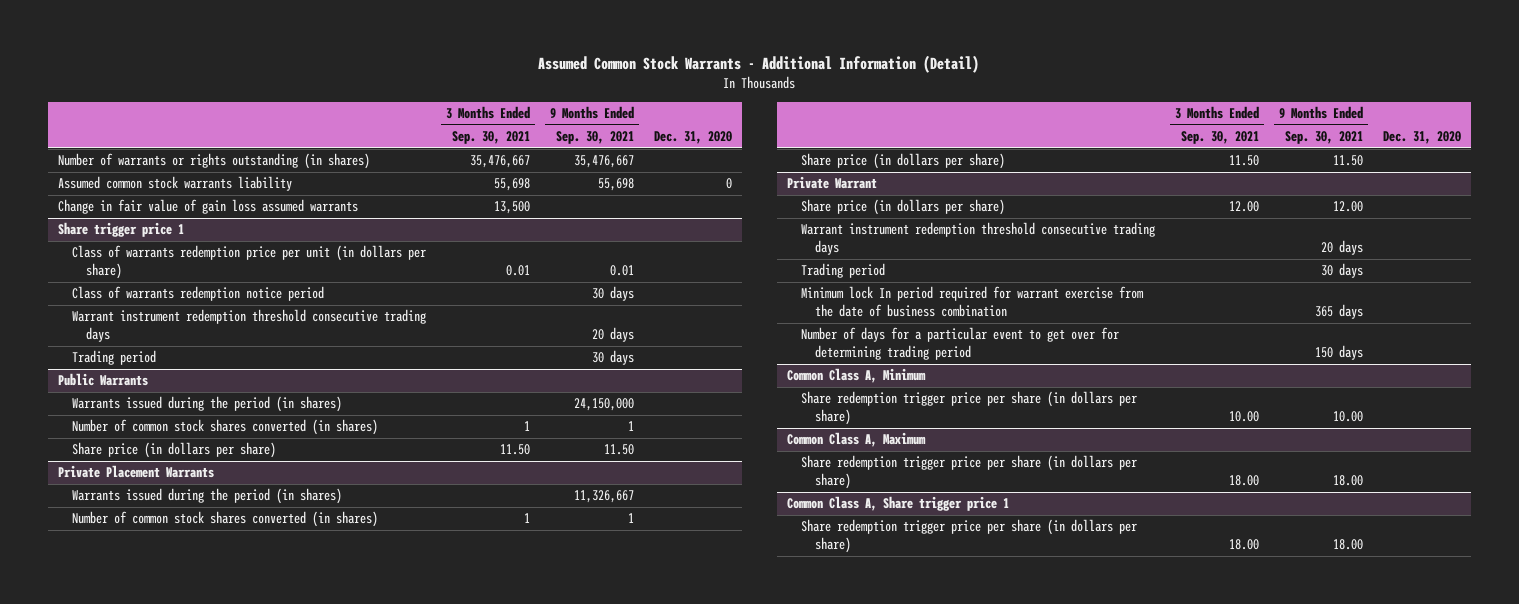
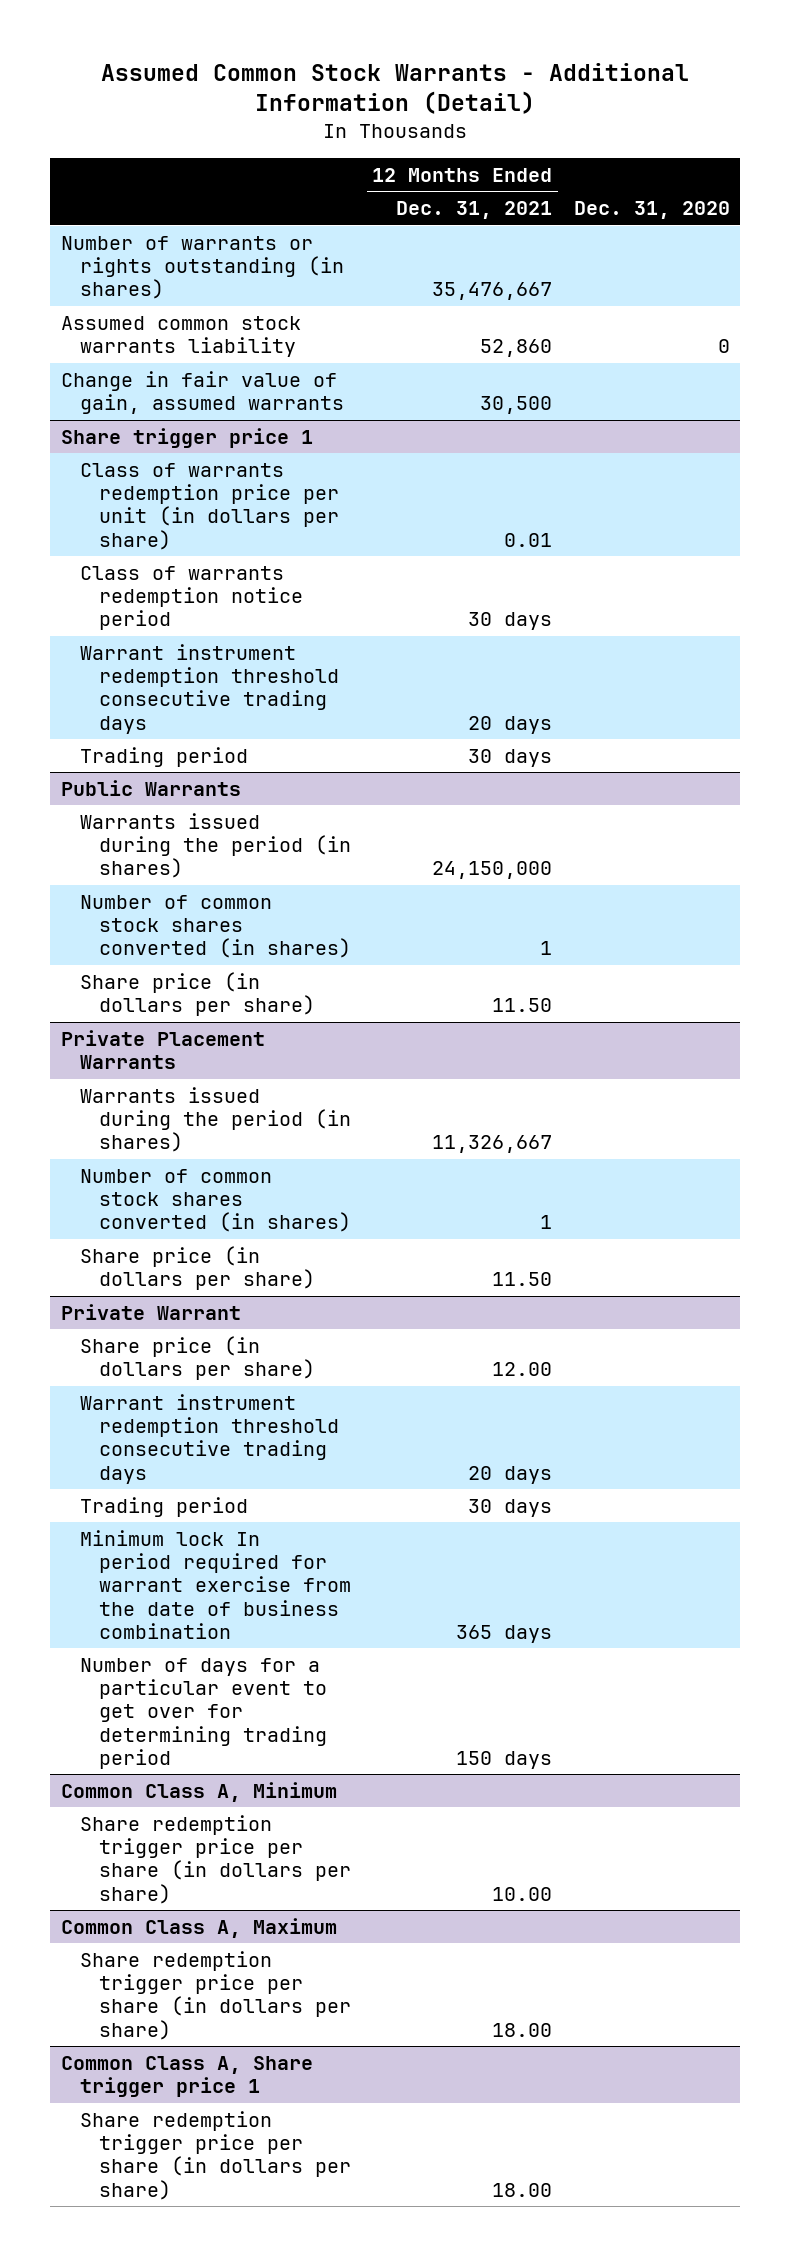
- | 3 Months Ended Sep. 30, 2021 | 9 Months Ended Sep. 30, 2021 | Dec. 31, 2020
+ | 12 Months Ended Dec. 31, 2021 | Dec. 31, 2020
- Change in fair value of gain loss assumed warrants | 13,500 | |
+ Change in fair value of gain, assumed warrants | 30,500 |

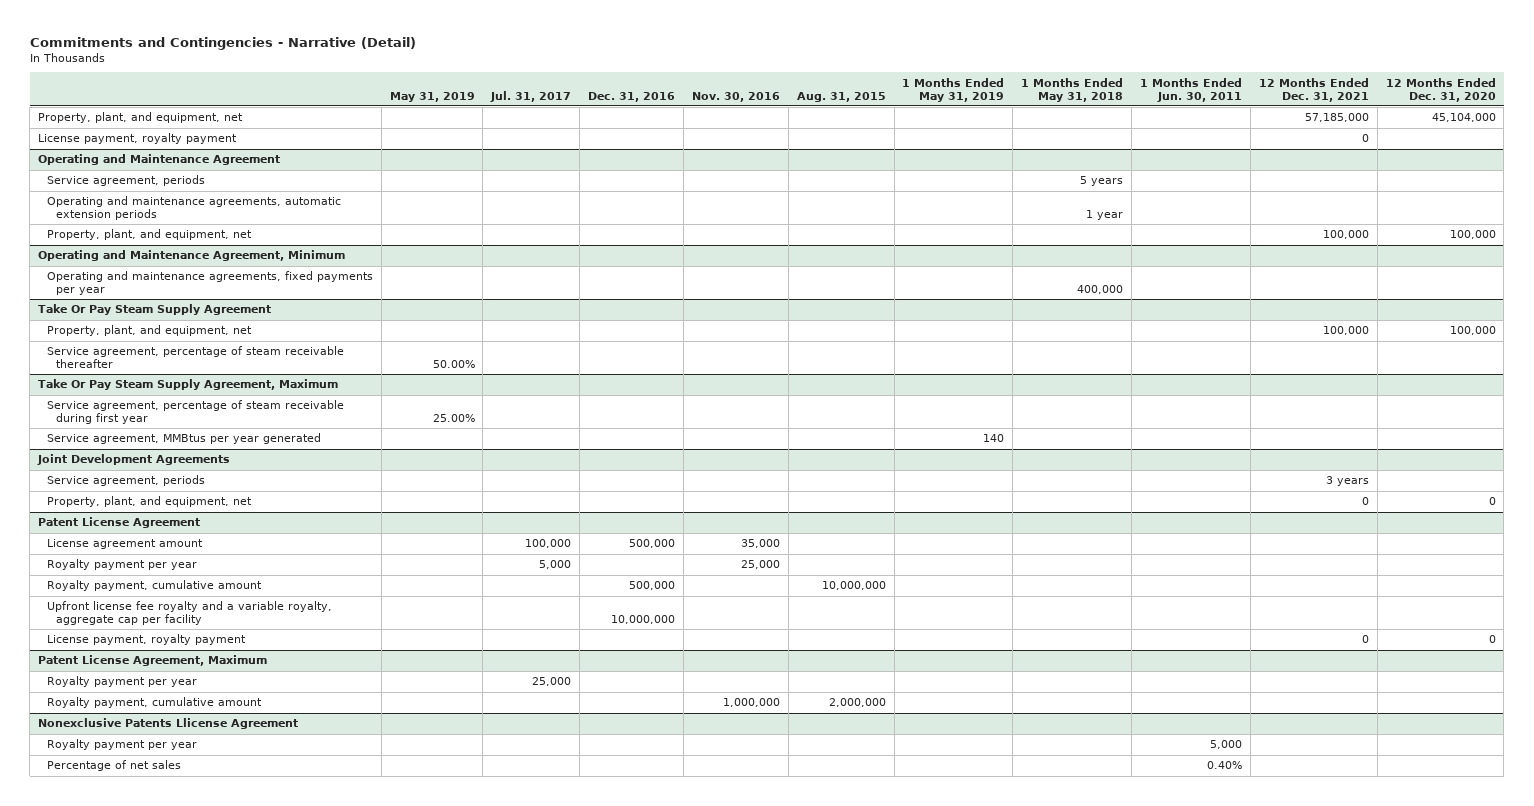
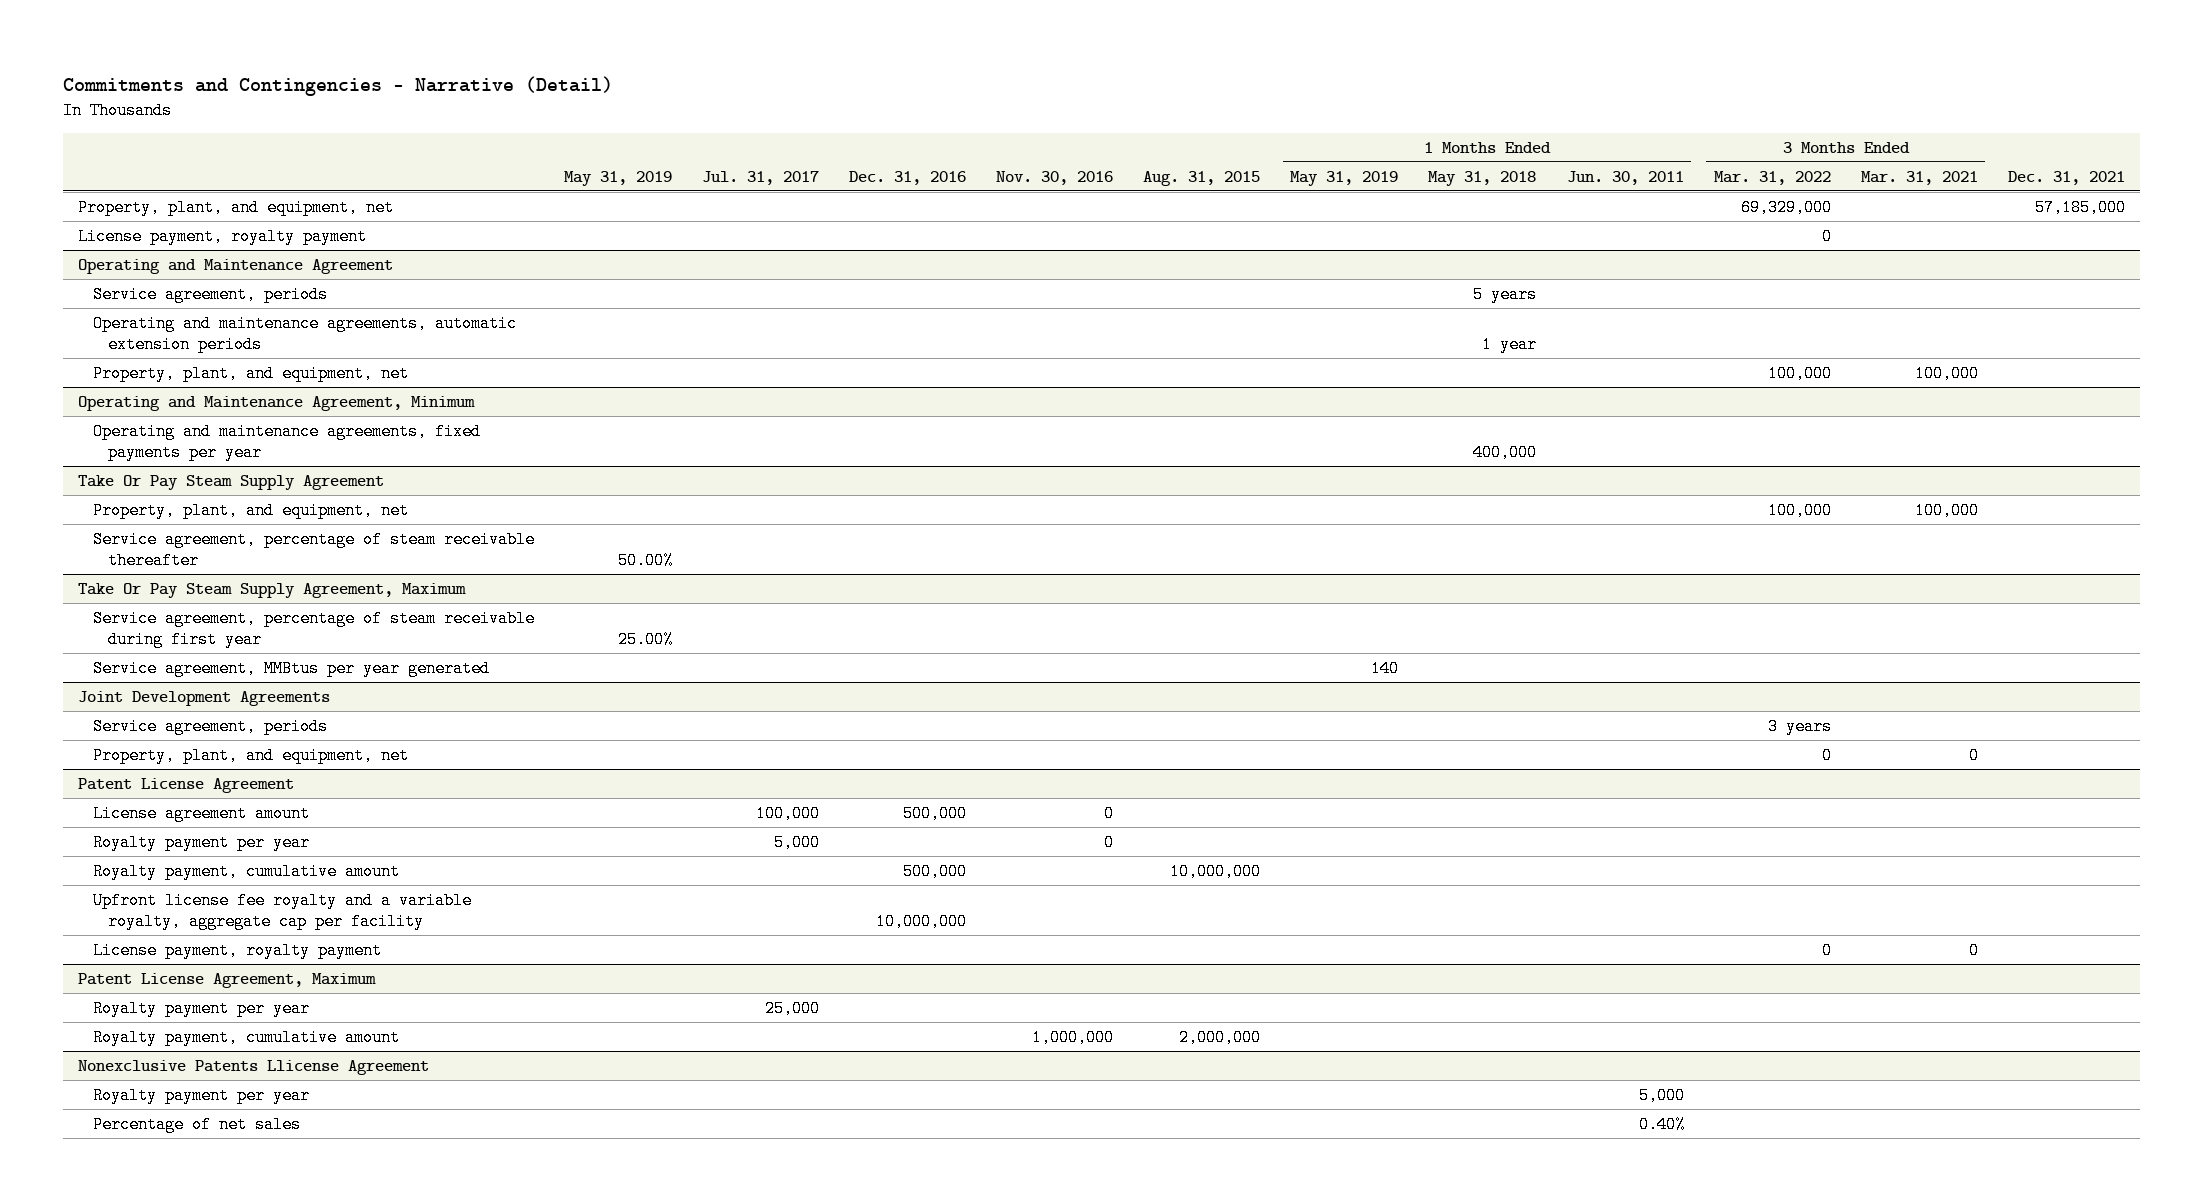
- | May 31, 2019 | Jul. 31, 2017 | Dec. 31, 2016 | Nov. 30, 2016 | Aug. 31, 2015 | 1 Months Ended May 31, 2019 | 1 Months Ended May 31, 2018 | 1 Months Ended Jun. 30, 2011 | 12 Months Ended Dec. 31, 2021 | 12 Months Ended Dec. 31, 2020
+ | May 31, 2019 | Jul. 31, 2017 | Dec. 31, 2016 | Nov. 30, 2016 | Aug. 31, 2015 | 1 Months Ended May 31, 2019 | 1 Months Ended May 31, 2018 | 1 Months Ended Jun. 30, 2011 | 3 Months Ended Mar. 31, 2022 | 3 Months Ended Mar. 31, 2021 | Dec. 31, 2021
@ Patent License Agreement
- License agreement amount | | 100,000 | 500,000 | 35,000 | | | | | |
- Royalty payment per year | | 5,000 | | 25,000 | | | | | |
+ License agreement amount | | 100,000 | 500,000 | 0 | | | | | | |
+ Royalty payment per year | | 5,000 | | 0 | | | | | | |

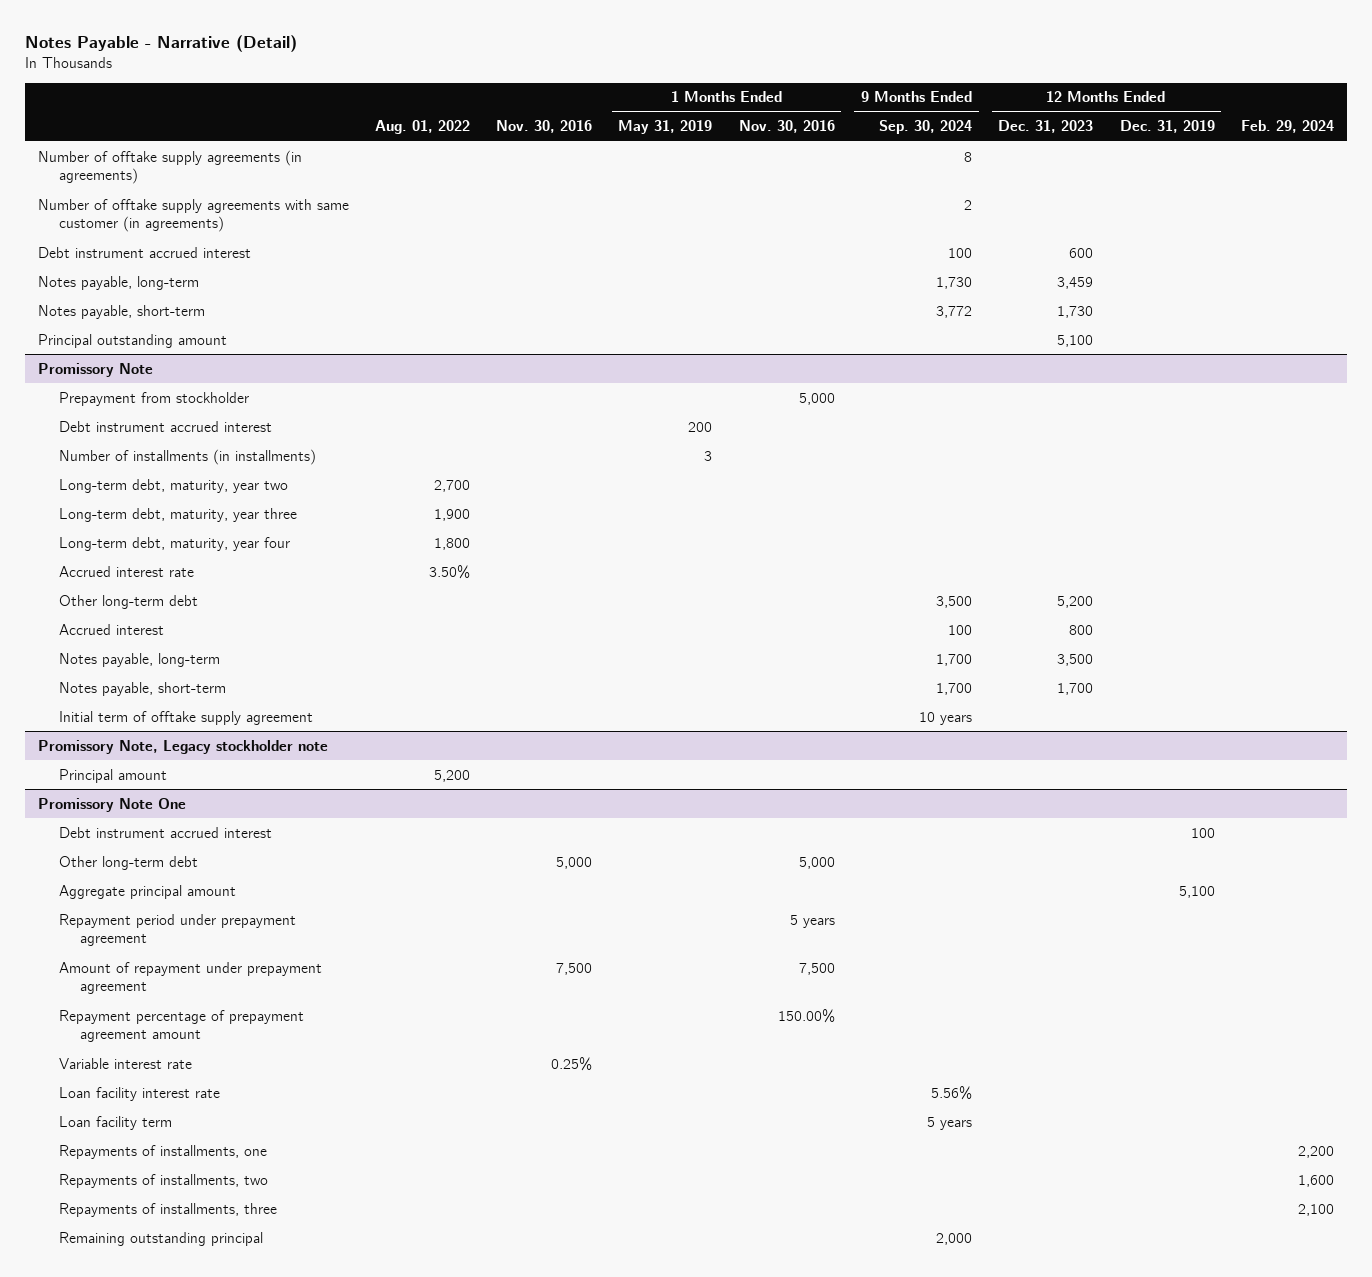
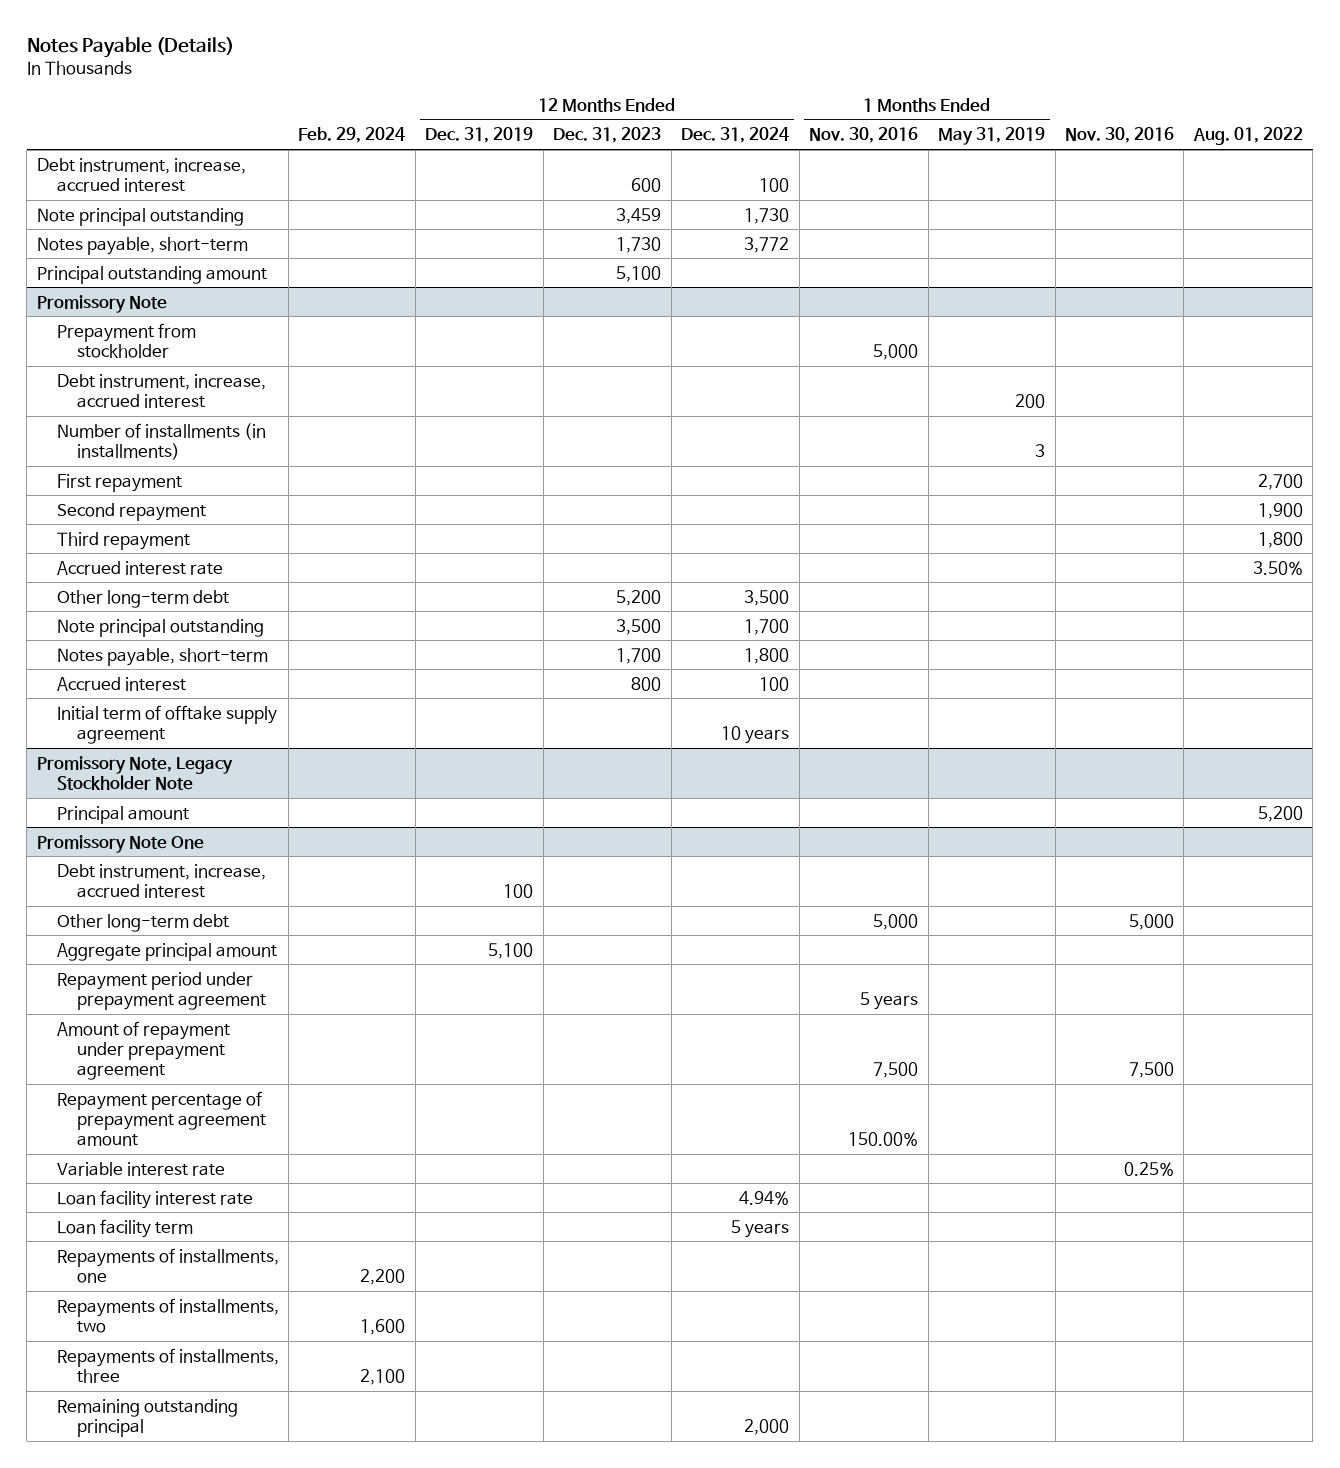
- Notes Payable - Narrative (Detail)
+ Notes Payable (Details)
- | Aug. 01, 2022 | Nov. 30, 2016 | 1 Months Ended May 31, 2019 | 1 Months Ended Nov. 30, 2016 | 9 Months Ended Sep. 30, 2024 | 12 Months Ended Dec. 31, 2023 | 12 Months Ended Dec. 31, 2019 | Feb. 29, 2024
+ | Feb. 29, 2024 | 12 Months Ended Dec. 31, 2019 | 12 Months Ended Dec. 31, 2023 | 12 Months Ended Dec. 31, 2024 | 1 Months Ended Nov. 30, 2016 | 1 Months Ended May 31, 2019 | Nov. 30, 2016 | Aug. 01, 2022
- Number of offtake supply agreements (in agreements) | | | | | 8 | | |
- Number of offtake supply agreements with same customer (in agreements) | | | | | 2 | | |
- Debt instrument accrued interest | | | | | 100 | 600 | |
- Notes payable, long-term | | | | | 1,730 | 3,459 | |
+ Debt instrument, increase, accrued interest | | | 600 | 100 | | | |
+ Note principal outstanding | | | 3,459 | 1,730 | | | |
@ Promissory Note
- Debt instrument accrued interest | | | 200 | | | | |
+ Debt instrument, increase, accrued interest | | | | | | 200 | |
- Long-term debt, maturity, year two | 2,700 | | | | | | |
- Long-term debt, maturity, year three | 1,900 | | | | | | |
- Long-term debt, maturity, year four | 1,800 | | | | | | |
+ First repayment | | | | | | | | 2,700
+ Second repayment | | | | | | | | 1,900
+ Third repayment | | | | | | | | 1,800
- Notes payable, long-term | | | | | 1,700 | 3,500 | |
+ Note principal outstanding | | | 3,500 | 1,700 | | | |
moved down: Accrued interest | | | 800 | 100 | | | |
- Promissory Note, Legacy stockholder note
+ Promissory Note, Legacy Stockholder Note
@ Promissory Note One
- Debt instrument accrued interest | | | | | | | 100 |
+ Debt instrument, increase, accrued interest | | 100 | | | | | |

